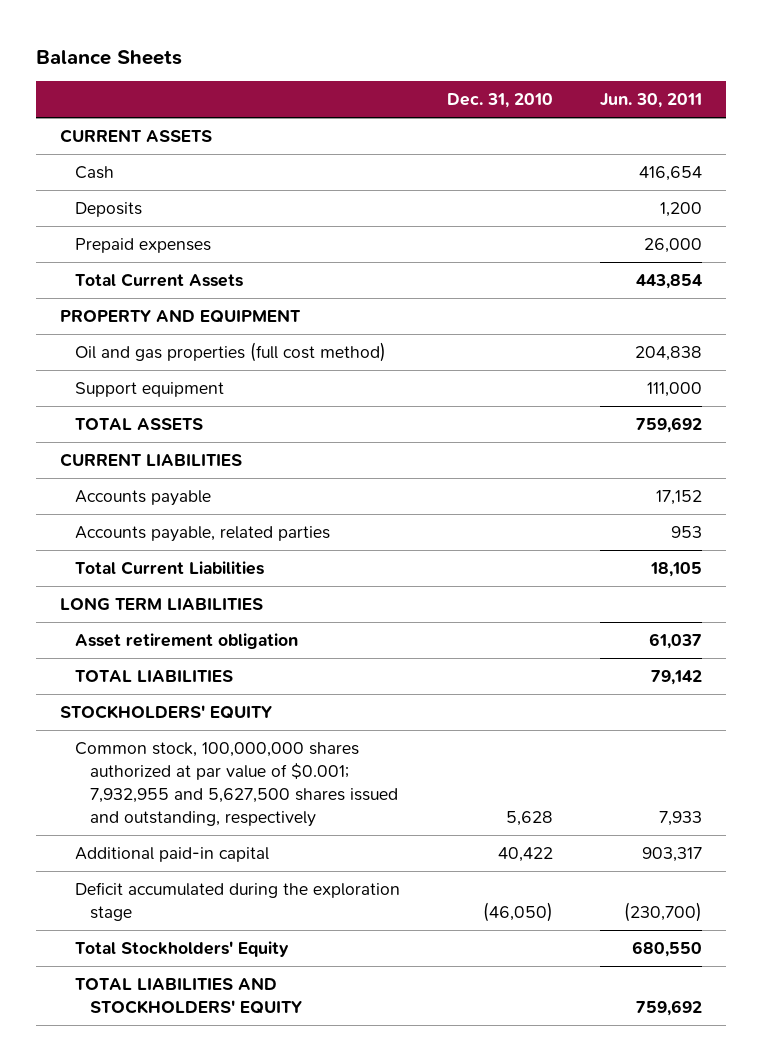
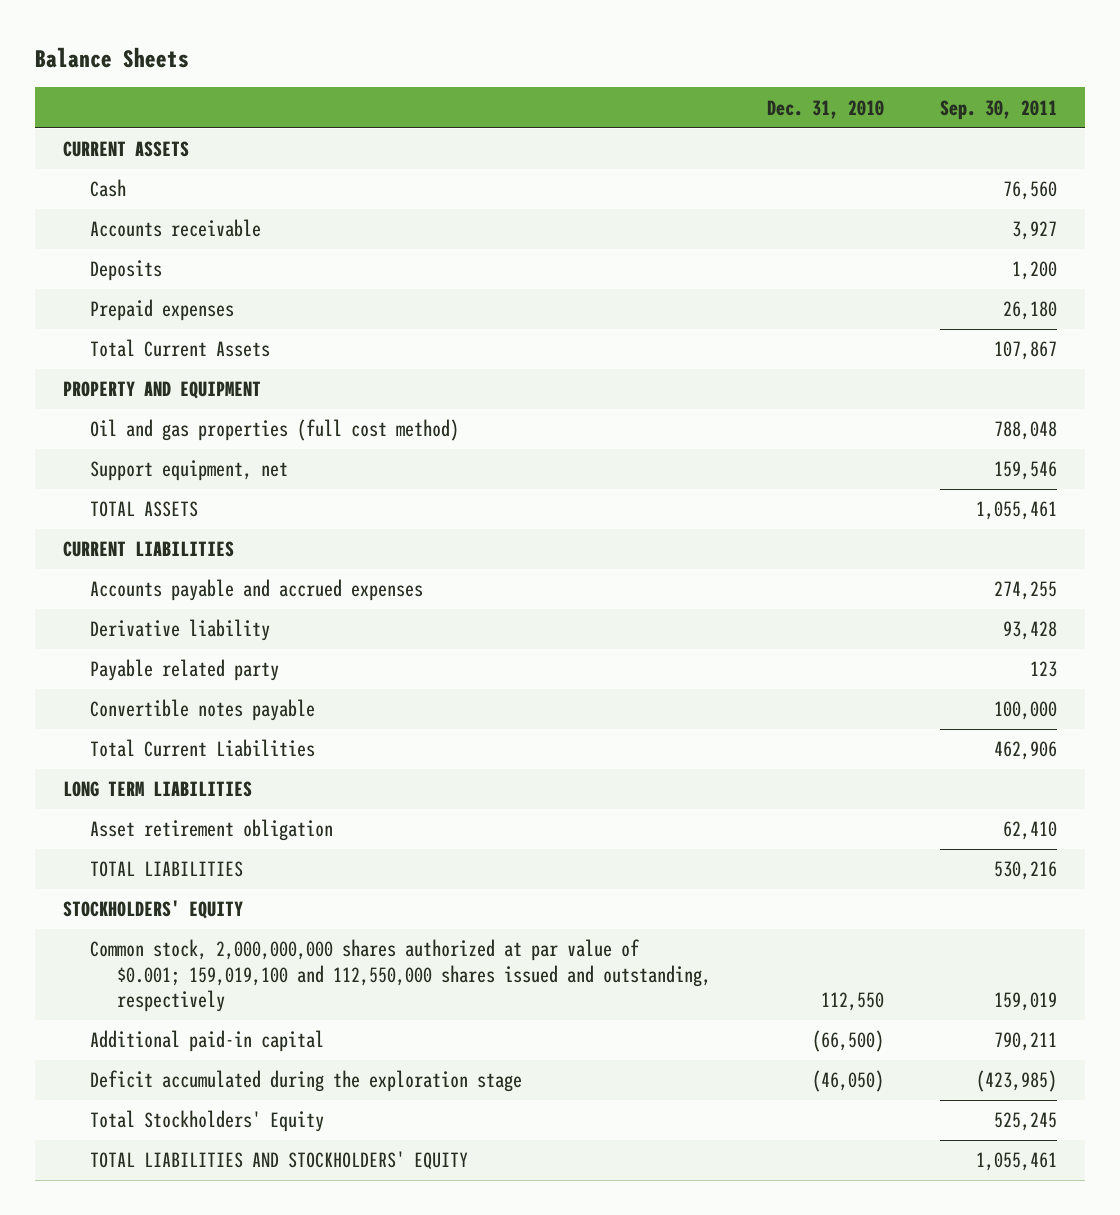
- | Dec. 31, 2010 | Jun. 30, 2011
+ | Dec. 31, 2010 | Sep. 30, 2011
+ Accounts receivable | | 3,927
- Support equipment | | 111,000
+ Support equipment, net | | 159,546
- Accounts payable | | 17,152
- Accounts payable, related parties | | 953
+ Accounts payable and accrued expenses | | 274,255
+ Derivative liability | | 93,428
+ Payable related party | | 123
+ Convertible notes payable | | 100,000
- Common stock, 100,000,000 shares authorized at par value of $0.001; 7,932,955 and 5,627,500 shares issued and outstanding, respectively | 5,628 | 7,933
- Additional paid-in capital | 40,422 | 903,317
+ Common stock, 2,000,000,000 shares authorized at par value of $0.001; 159,019,100 and 112,550,000 shares issued and outstanding, respectively | 112,550 | 159,019
+ Additional paid-in capital | (66,500) | 790,211

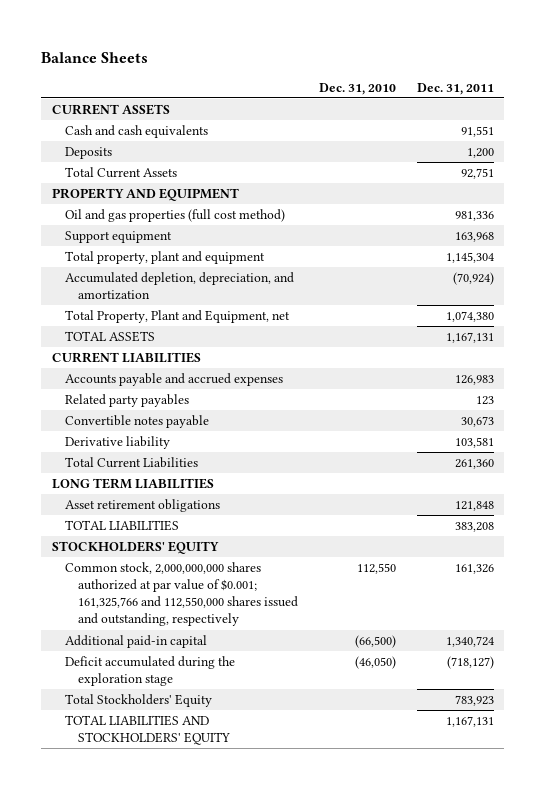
- | Dec. 31, 2010 | Sep. 30, 2011
+ | Dec. 31, 2010 | Dec. 31, 2011
- Cash | | 76,560
- Accounts receivable | | 3,927
+ Cash and cash equivalents | | 91,551
- Prepaid expenses | | 26,180
- Support equipment, net | | 159,546
+ Support equipment | | 163,968
+ Total property, plant and equipment | | 1,145,304
+ Accumulated depletion, depreciation, and amortization | | (70,924)
+ Total Property, Plant and Equipment, net | | 1,074,380
- Payable related party | | 123
+ Related party payables | | 123
moved down: Derivative liability | | 103,581
- Asset retirement obligation | | 62,410
+ Asset retirement obligations | | 121,848
- Common stock, 2,000,000,000 shares authorized at par value of $0.001; 159,019,100 and 112,550,000 shares issued and outstanding, respectively | 112,550 | 159,019
+ Common stock, 2,000,000,000 shares authorized at par value of $0.001; 161,325,766 and 112,550,000 shares issued and outstanding, respectively | 112,550 | 161,326

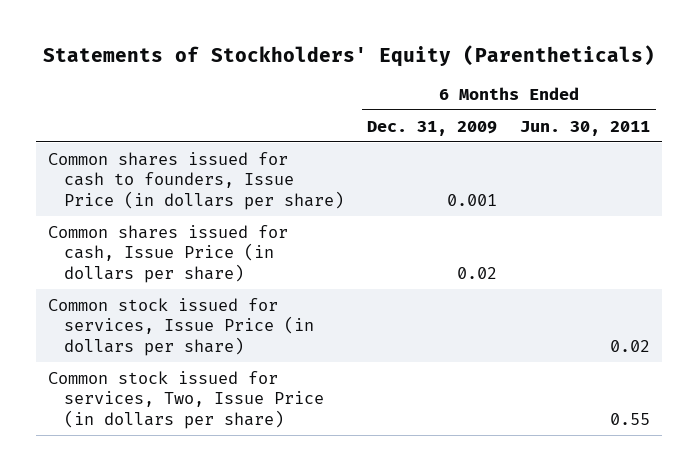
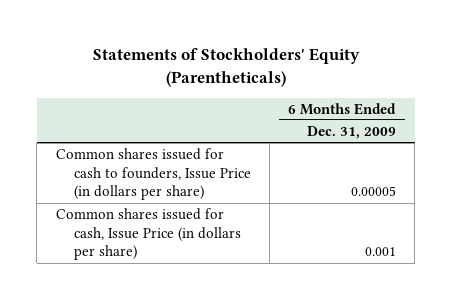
- | 6 Months Ended Dec. 31, 2009 | 6 Months Ended Jun. 30, 2011
+ | 6 Months Ended Dec. 31, 2009
- Common shares issued for cash to founders, Issue Price (in dollars per share) | 0.001 |
- Common shares issued for cash, Issue Price (in dollars per share) | 0.02 |
- Common stock issued for services, Issue Price (in dollars per share) | | 0.02
- Common stock issued for services, Two, Issue Price (in dollars per share) | | 0.55
+ Common shares issued for cash to founders, Issue Price (in dollars per share) | 0.00005
+ Common shares issued for cash, Issue Price (in dollars per share) | 0.001

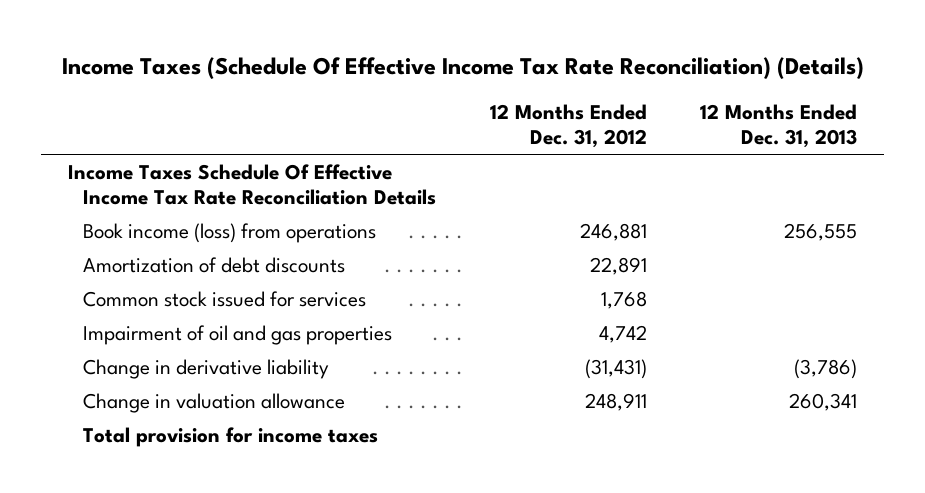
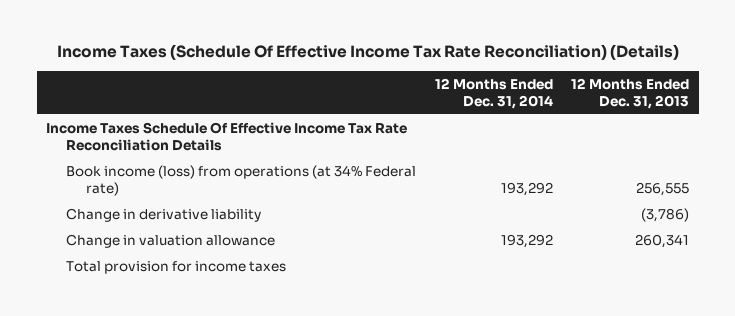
- | 12 Months Ended Dec. 31, 2012 | 12 Months Ended Dec. 31, 2013
+ | 12 Months Ended Dec. 31, 2014 | 12 Months Ended Dec. 31, 2013
- Book income (loss) from operations | 246,881 | 256,555
- Amortization of debt discounts | 22,891 |
- Common stock issued for services | 1,768 |
- Impairment of oil and gas properties | 4,742 |
+ Book income (loss) from operations (at 34% Federal rate) | 193,292 | 256,555

